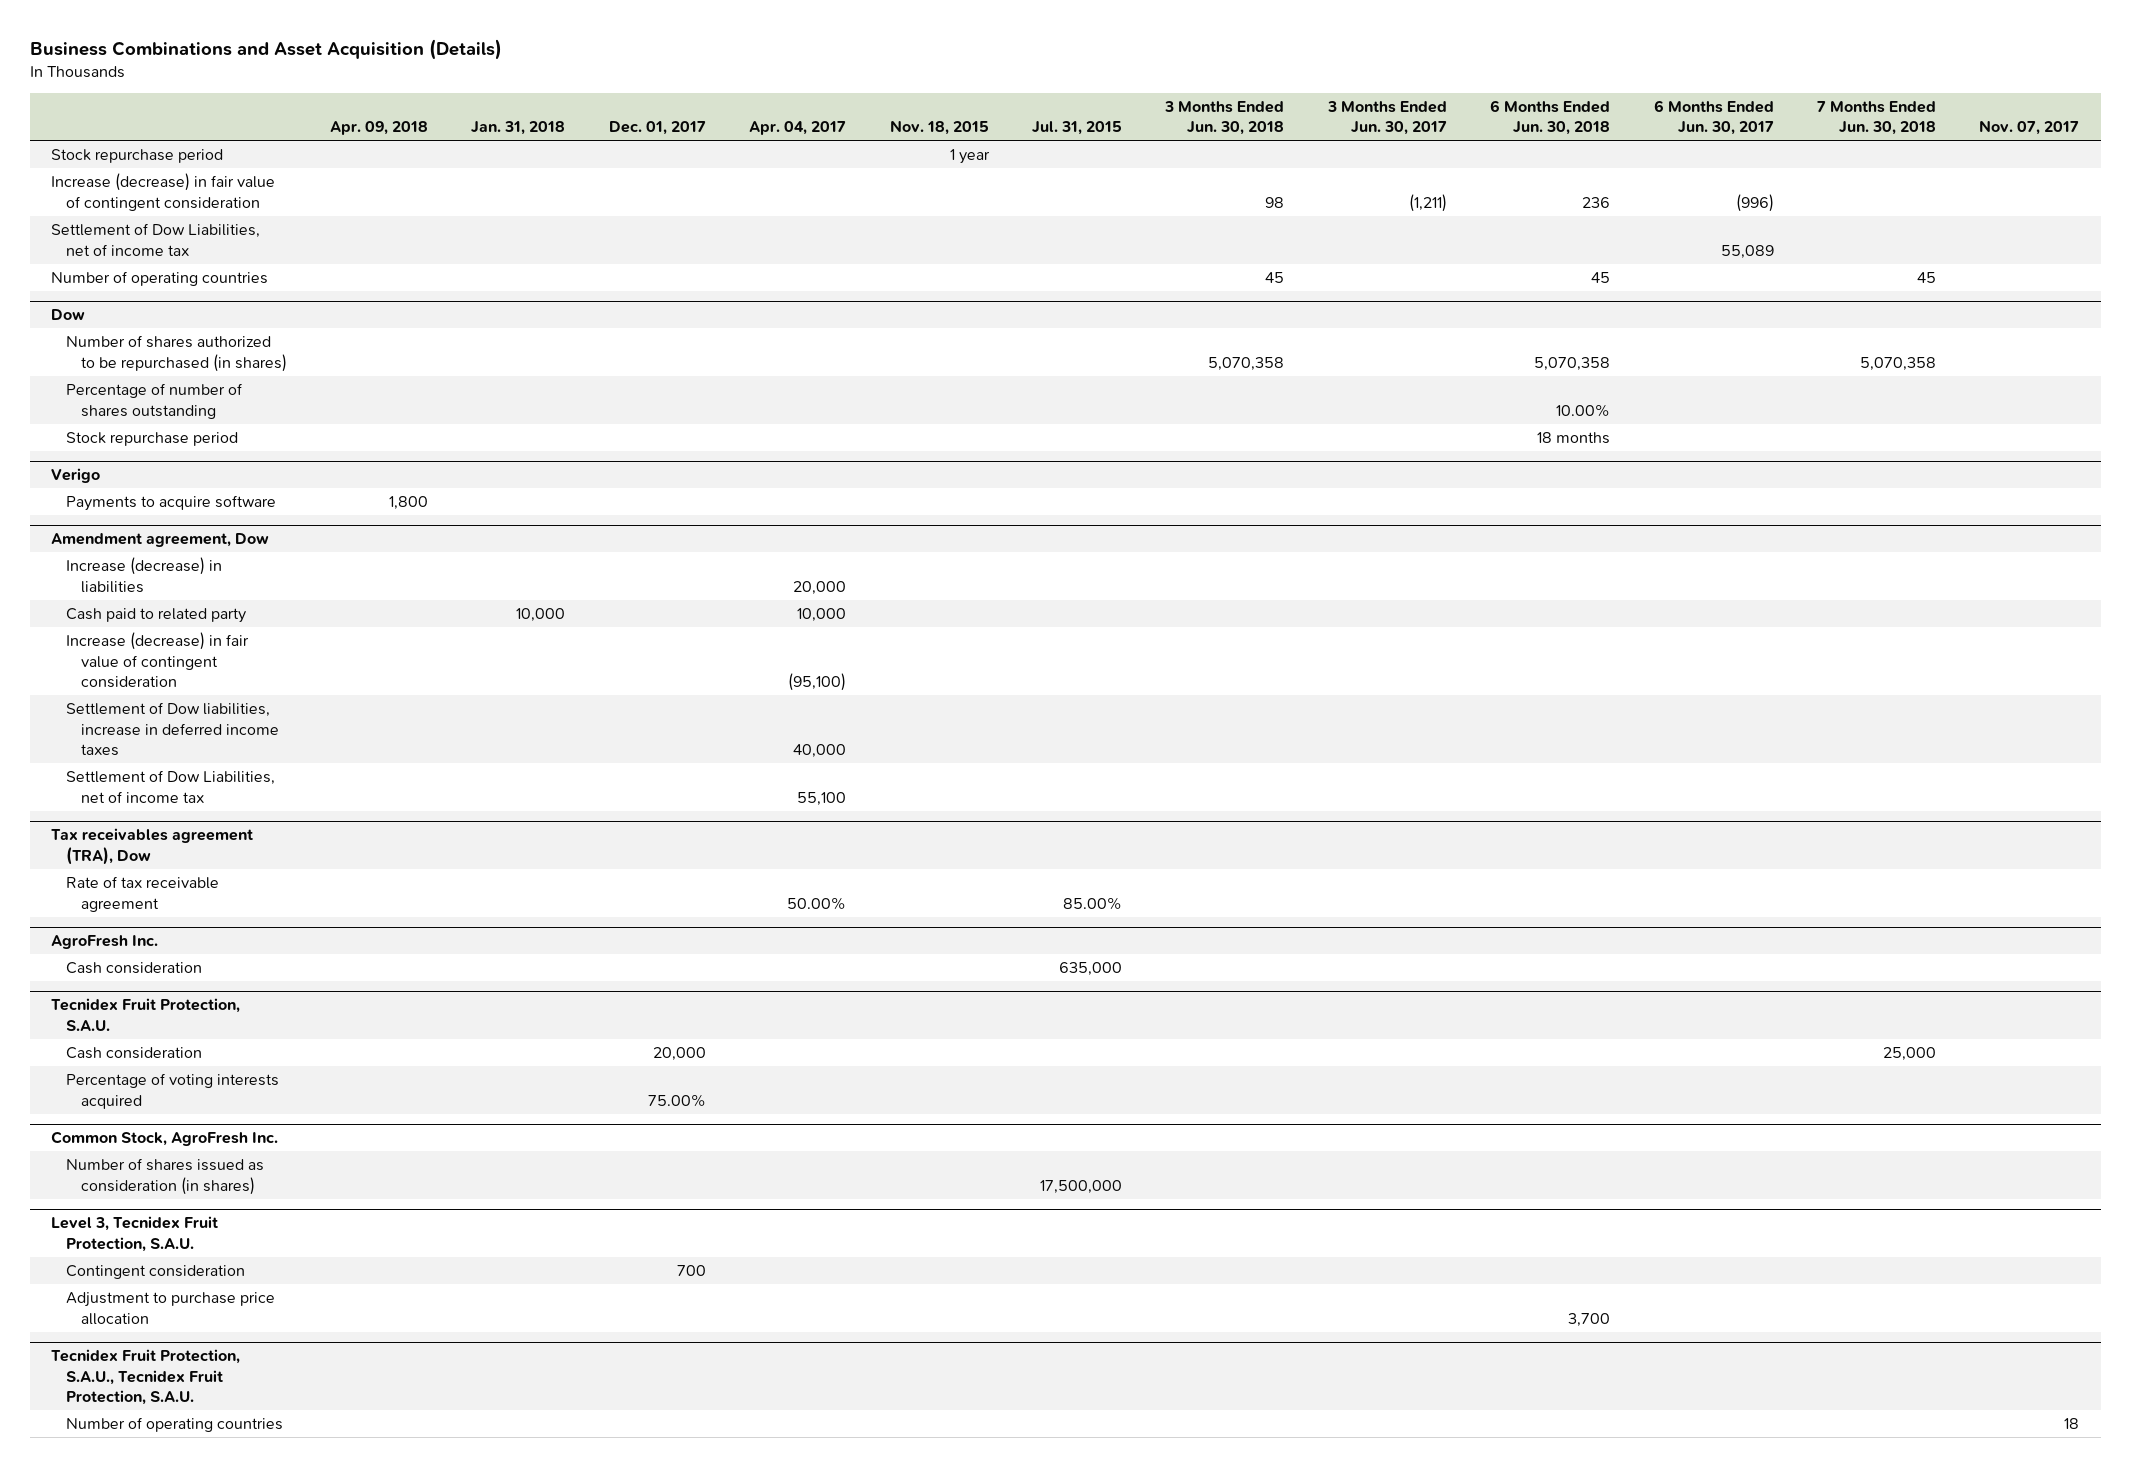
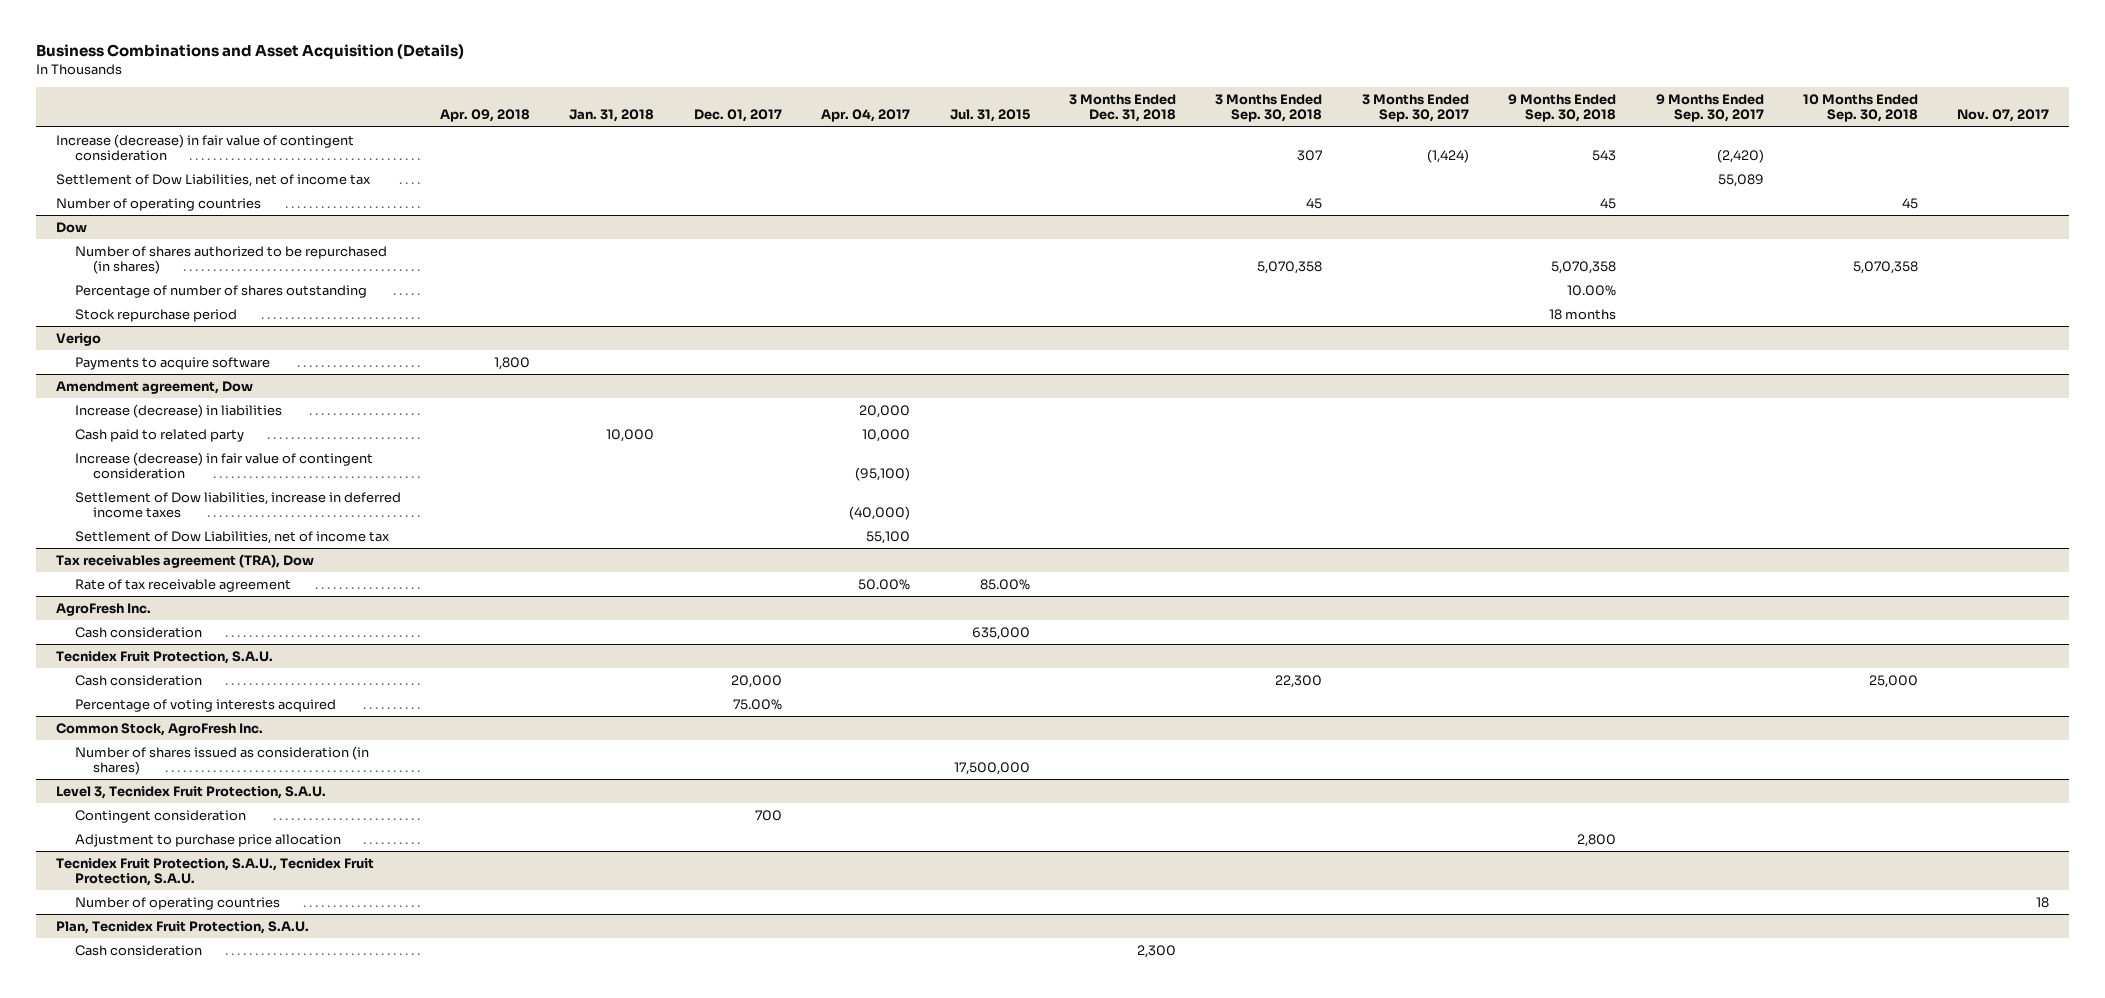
- | Apr. 09, 2018 | Jan. 31, 2018 | Dec. 01, 2017 | Apr. 04, 2017 | Nov. 18, 2015 | Jul. 31, 2015 | 3 Months Ended Jun. 30, 2018 | 3 Months Ended Jun. 30, 2017 | 6 Months Ended Jun. 30, 2018 | 6 Months Ended Jun. 30, 2017 | 7 Months Ended Jun. 30, 2018 | Nov. 07, 2017
+ | Apr. 09, 2018 | Jan. 31, 2018 | Dec. 01, 2017 | Apr. 04, 2017 | Jul. 31, 2015 | 3 Months Ended Dec. 31, 2018 | 3 Months Ended Sep. 30, 2018 | 3 Months Ended Sep. 30, 2017 | 9 Months Ended Sep. 30, 2018 | 9 Months Ended Sep. 30, 2017 | 10 Months Ended Sep. 30, 2018 | Nov. 07, 2017
- Stock repurchase period | | | | | 1 year | | | | | | |
@ Amendment agreement, Dow
- Settlement of Dow liabilities, increase in deferred income taxes | | | | 40,000 | | | | | | | |
+ Settlement of Dow liabilities, increase in deferred income taxes | | | | (40,000) | | | | | | | |
+ Plan, Tecnidex Fruit Protection, S.A.U.
+ Cash consideration | | | | | | 2,300 | | | | | |

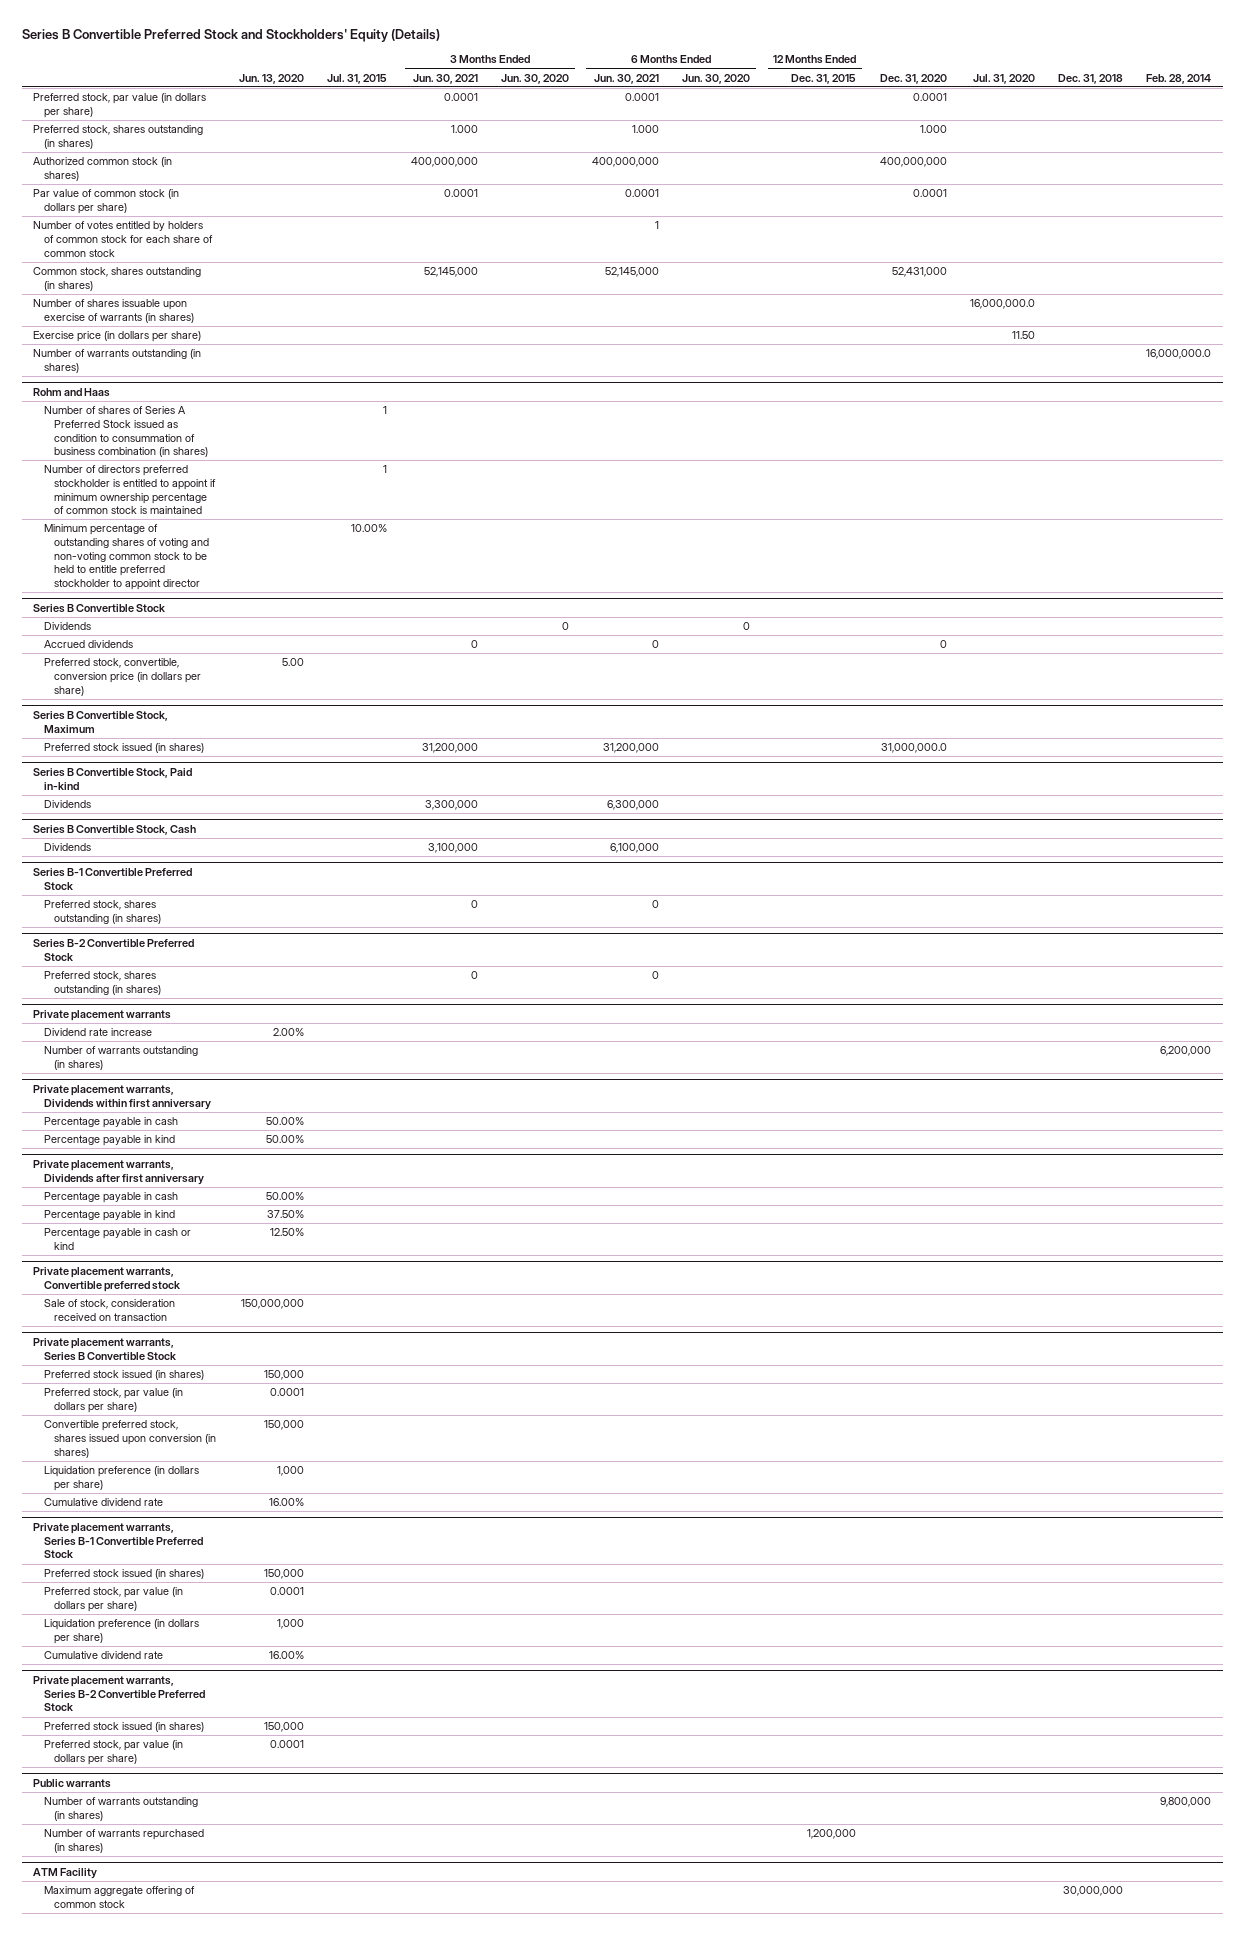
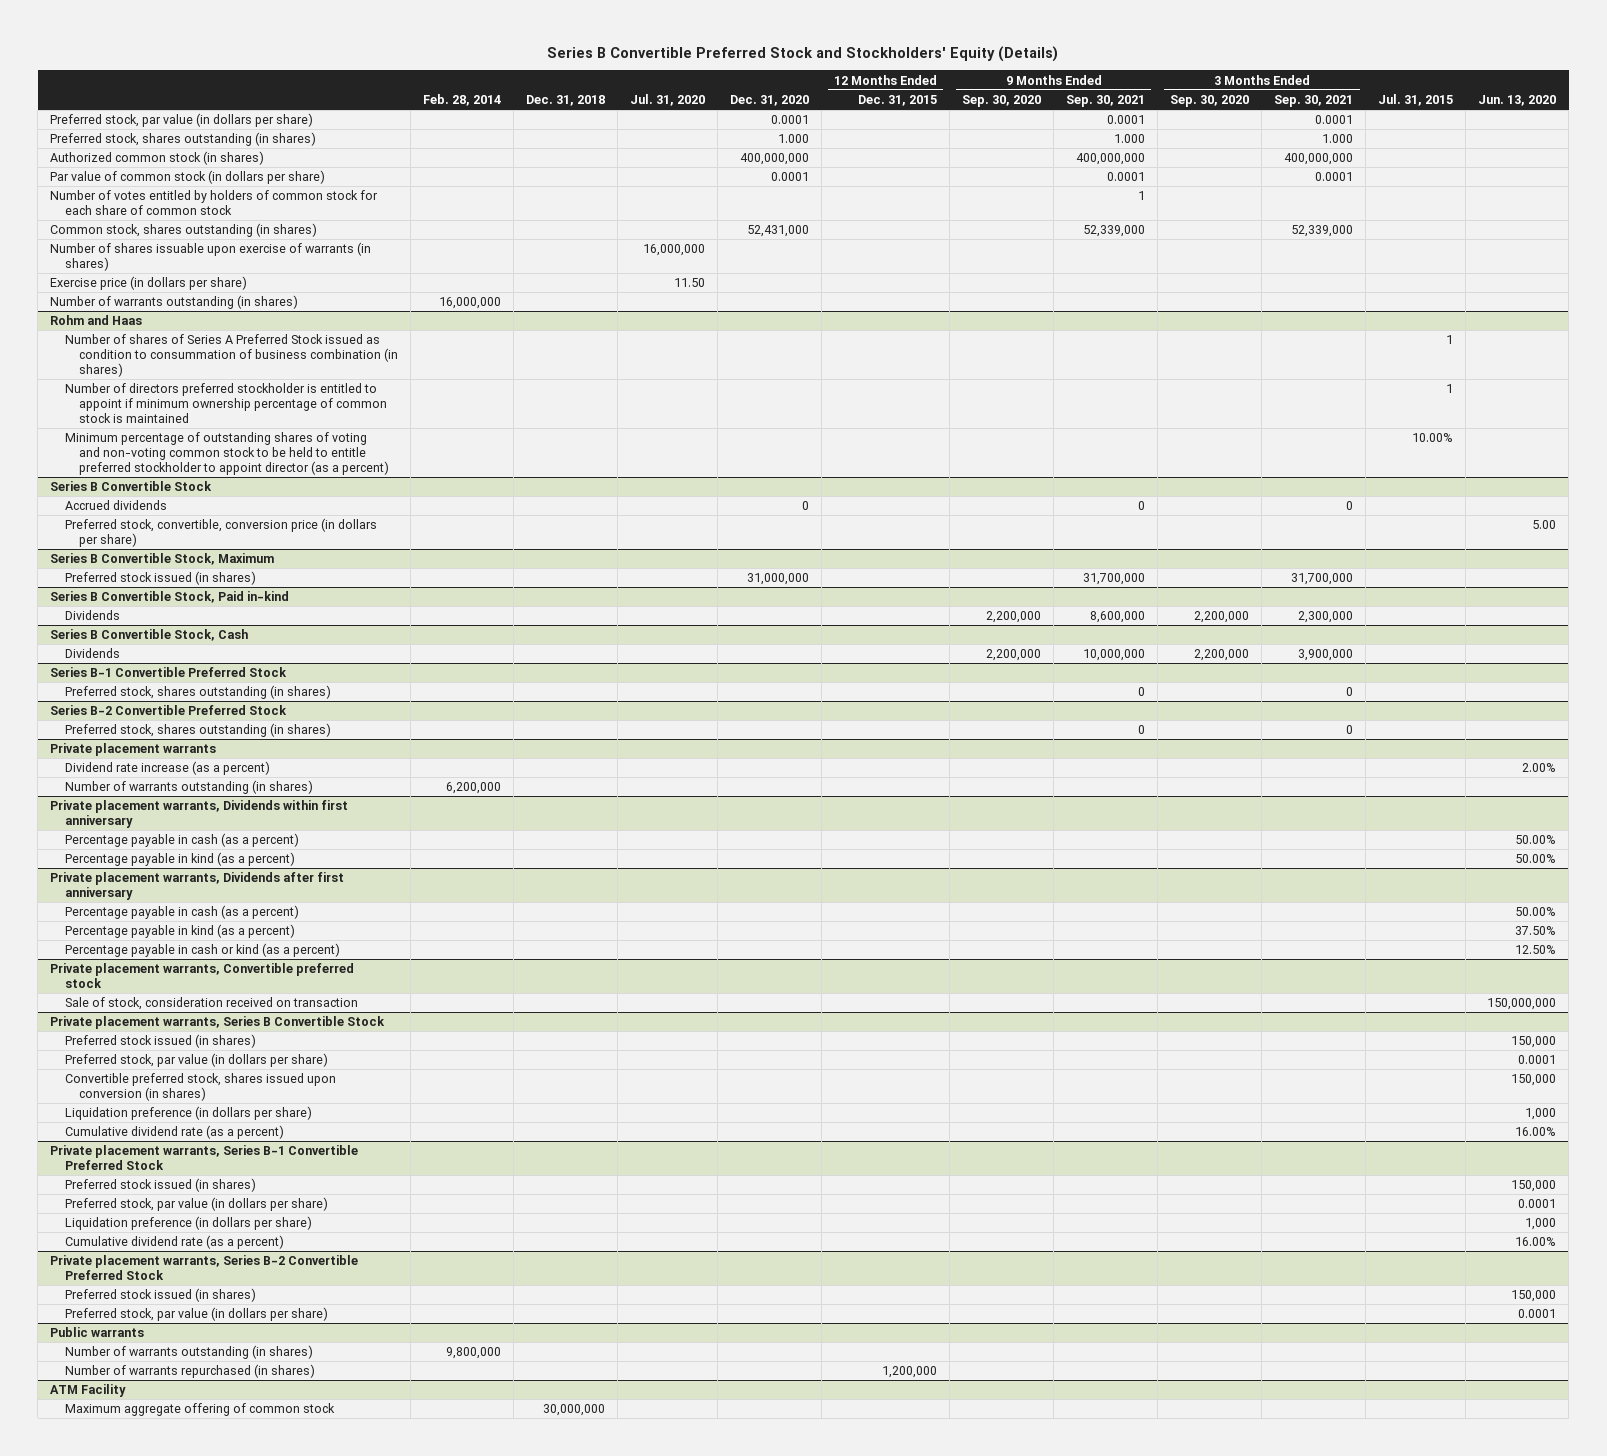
- | Jun. 13, 2020 | Jul. 31, 2015 | 3 Months Ended Jun. 30, 2021 | 3 Months Ended Jun. 30, 2020 | 6 Months Ended Jun. 30, 2021 | 6 Months Ended Jun. 30, 2020 | 12 Months Ended Dec. 31, 2015 | Dec. 31, 2020 | Jul. 31, 2020 | Dec. 31, 2018 | Feb. 28, 2014
+ | Feb. 28, 2014 | Dec. 31, 2018 | Jul. 31, 2020 | Dec. 31, 2020 | 12 Months Ended Dec. 31, 2015 | 9 Months Ended Sep. 30, 2020 | 9 Months Ended Sep. 30, 2021 | 3 Months Ended Sep. 30, 2020 | 3 Months Ended Sep. 30, 2021 | Jul. 31, 2015 | Jun. 13, 2020
- Number of shares issuable upon exercise of warrants (in shares) | | | | | | | | | 16,000,000.0 | |
+ Number of shares issuable upon exercise of warrants (in shares) | | | 16,000,000 | | | | | | | |
- Number of warrants outstanding (in shares) | | | | | | | | | | | 16,000,000.0
+ Number of warrants outstanding (in shares) | 16,000,000 | | | | | | | | | |
@ Rohm and Haas
- Minimum percentage of outstanding shares of voting and non-voting common stock to be held to entitle preferred stockholder to appoint director | | 10.00% | | | | | | | | |
+ Minimum percentage of outstanding shares of voting and non-voting common stock to be held to entitle preferred stockholder to appoint director (as a percent) | | | | | | | | | | 10.00% |
@ Series B Convertible Stock
- Dividends | | | | 0 | | 0 | | | | |
@ Series B Convertible Stock, Maximum
- Preferred stock issued (in shares) | | | 31,200,000 | | 31,200,000 | | | 31,000,000.0 | | |
+ Preferred stock issued (in shares) | | | | 31,000,000 | | | 31,700,000 | | 31,700,000 | |
@ Private placement warrants
- Dividend rate increase | 2.00% | | | | | | | | | |
+ Dividend rate increase (as a percent) | | | | | | | | | | | 2.00%
@ Private placement warrants, Dividends within first anniversary
- Percentage payable in cash | 50.00% | | | | | | | | | |
- Percentage payable in kind | 50.00% | | | | | | | | | |
+ Percentage payable in cash (as a percent) | | | | | | | | | | | 50.00%
+ Percentage payable in kind (as a percent) | | | | | | | | | | | 50.00%
@ Private placement warrants, Dividends after first anniversary
- Percentage payable in cash | 50.00% | | | | | | | | | |
- Percentage payable in kind | 37.50% | | | | | | | | | |
- Percentage payable in cash or kind | 12.50% | | | | | | | | | |
+ Percentage payable in cash (as a percent) | | | | | | | | | | | 50.00%
+ Percentage payable in kind (as a percent) | | | | | | | | | | | 37.50%
+ Percentage payable in cash or kind (as a percent) | | | | | | | | | | | 12.50%
@ Private placement warrants, Series B Convertible Stock
- Cumulative dividend rate | 16.00% | | | | | | | | | |
+ Cumulative dividend rate (as a percent) | | | | | | | | | | | 16.00%
@ Private placement warrants, Series B-1 Convertible Preferred Stock
- Cumulative dividend rate | 16.00% | | | | | | | | | |
+ Cumulative dividend rate (as a percent) | | | | | | | | | | | 16.00%

